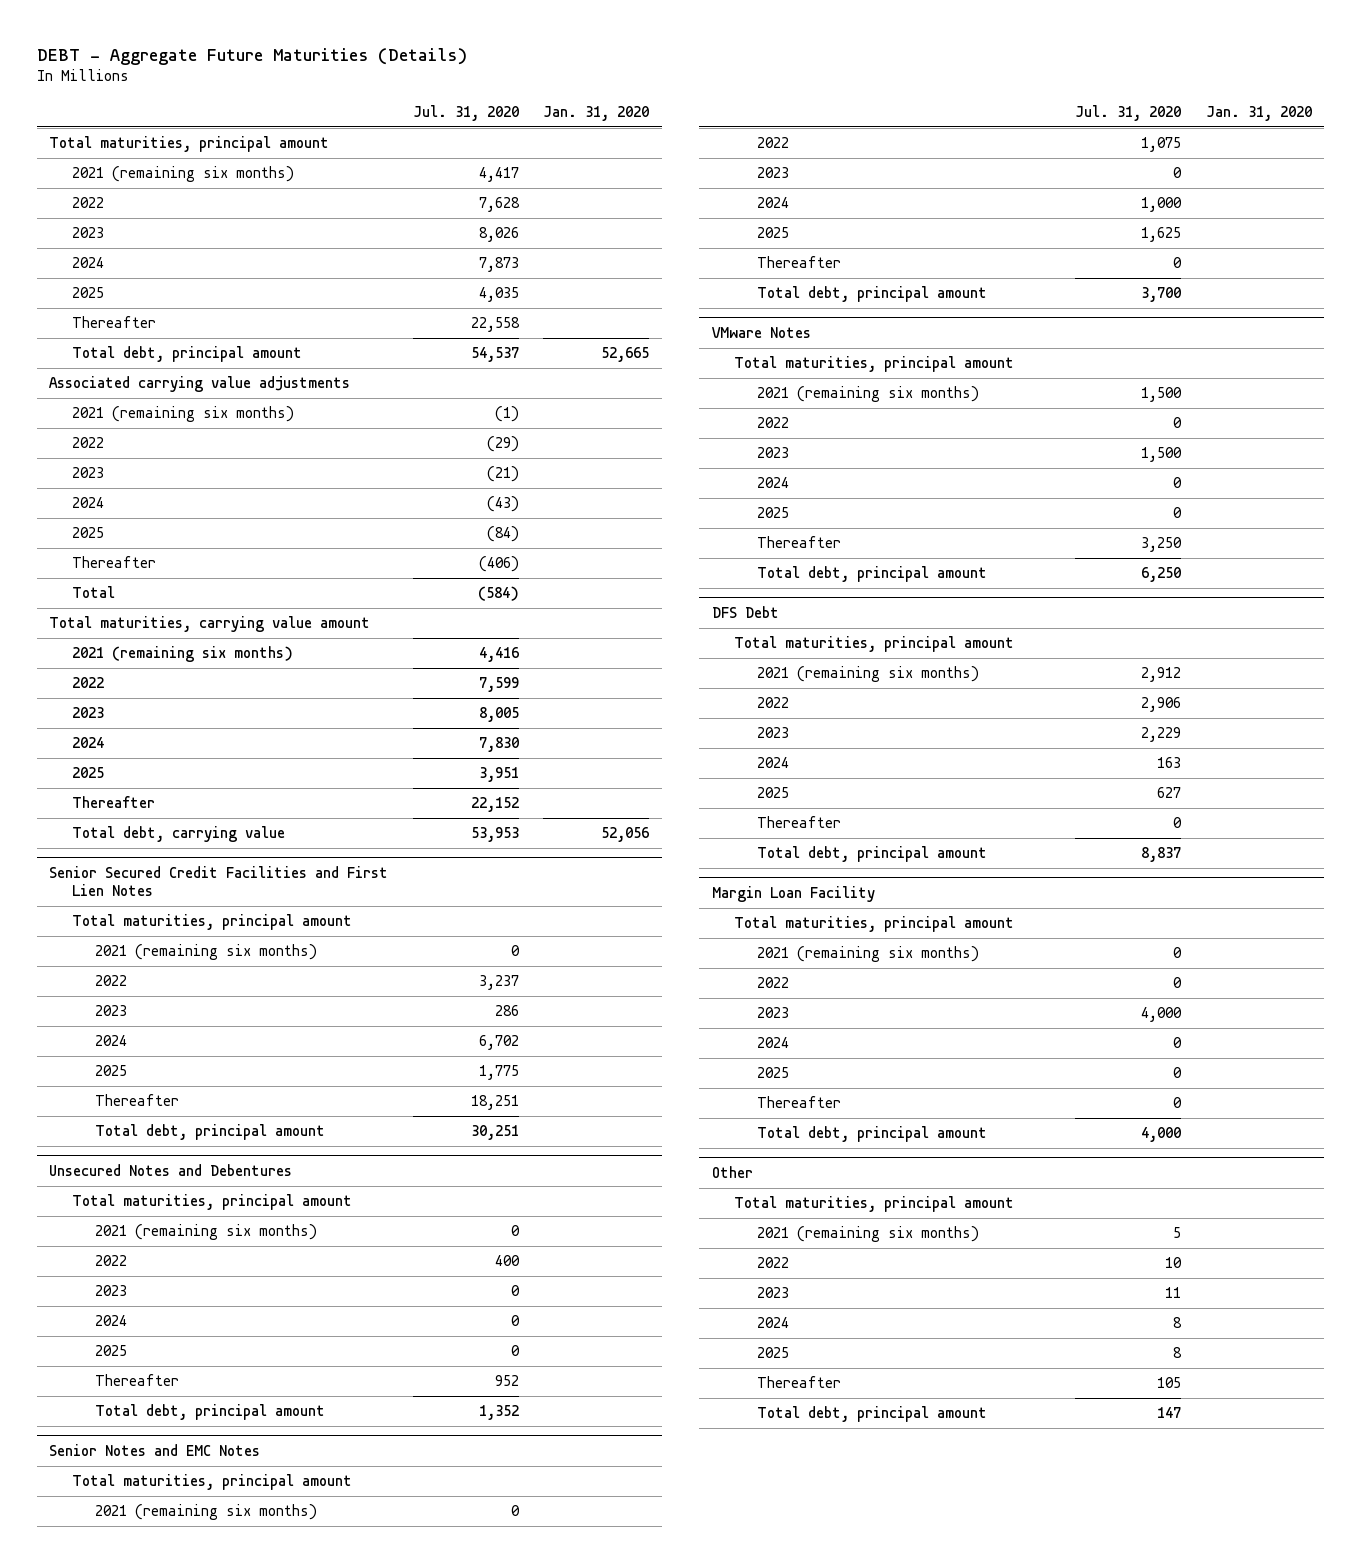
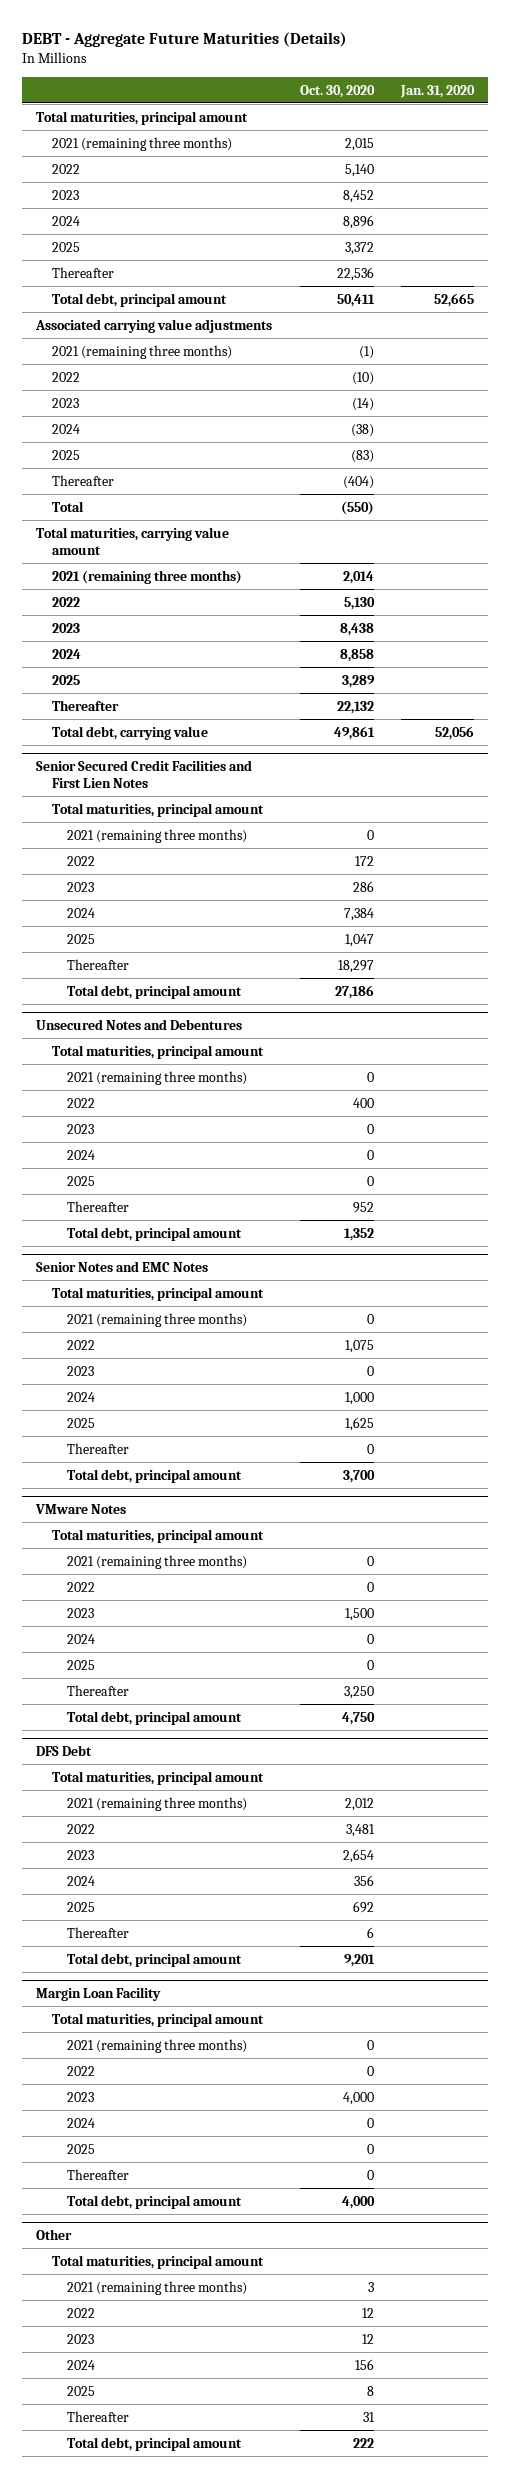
- | Jul. 31, 2020 | Jan. 31, 2020
+ | Oct. 30, 2020 | Jan. 31, 2020
- 2021 (remaining six months) | 4,417 |
+ 2021 (remaining three months) | 2,015 |
- 2021 (remaining six months) | (1) |
+ 2021 (remaining three months) | (1) |
- 2021 (remaining six months) | 4,416 |
+ 2021 (remaining three months) | 2,014 |
@ Senior Secured Credit Facilities and First Lien Notes
- 2021 (remaining six months) | 0 |
+ 2021 (remaining three months) | 0 |
@ Unsecured Notes and Debentures
- 2021 (remaining six months) | 0 |
+ 2021 (remaining three months) | 0 |
@ Senior Notes and EMC Notes
- 2021 (remaining six months) | 0 |
+ 2021 (remaining three months) | 0 |
@ VMware Notes
- 2021 (remaining six months) | 1,500 |
+ 2021 (remaining three months) | 0 |
@ DFS Debt
- 2021 (remaining six months) | 2,912 |
+ 2021 (remaining three months) | 2,012 |
@ Margin Loan Facility
- 2021 (remaining six months) | 0 |
+ 2021 (remaining three months) | 0 |
@ Other
- 2021 (remaining six months) | 5 |
+ 2021 (remaining three months) | 3 |

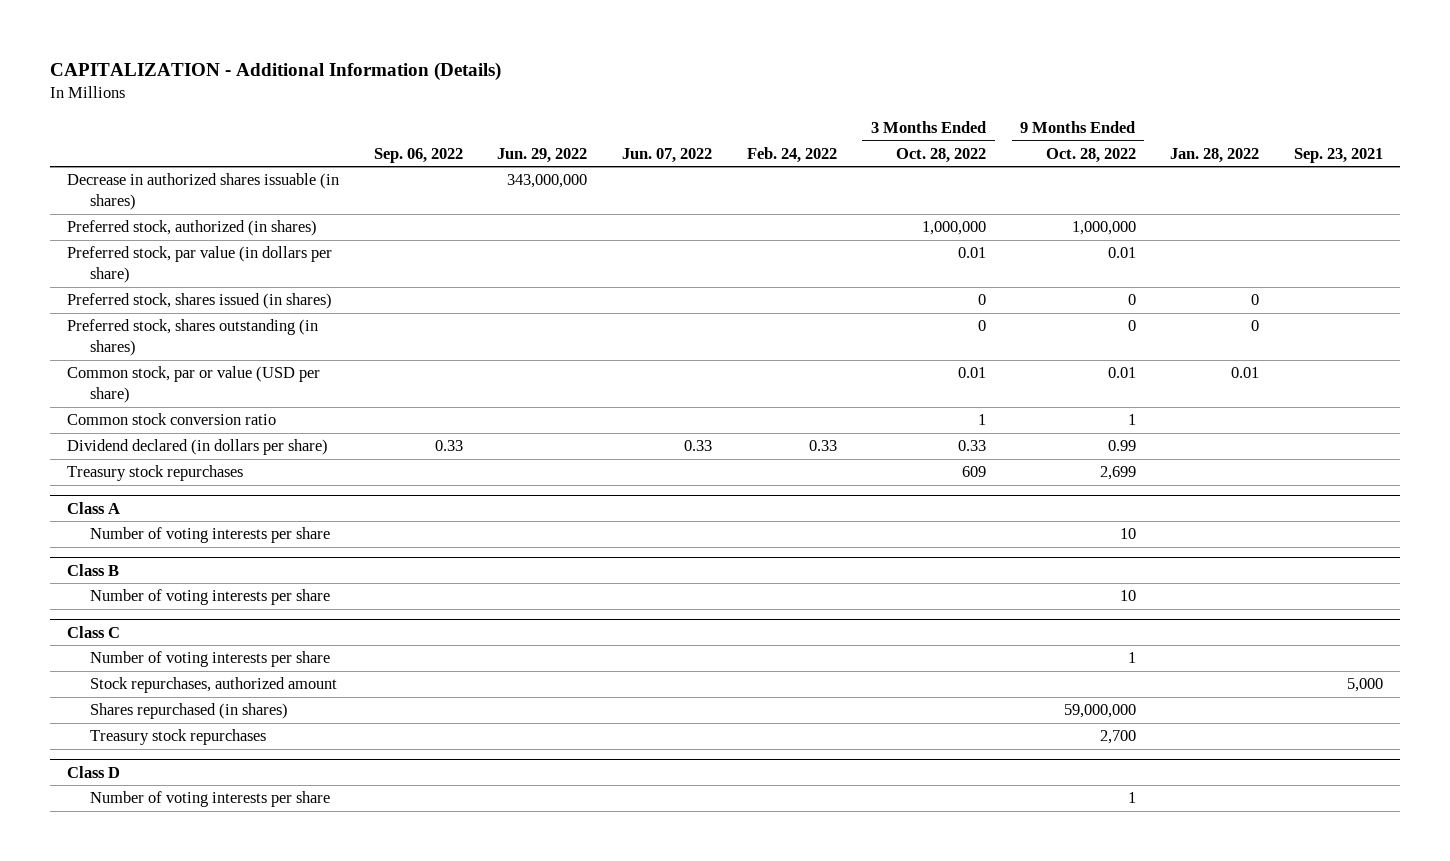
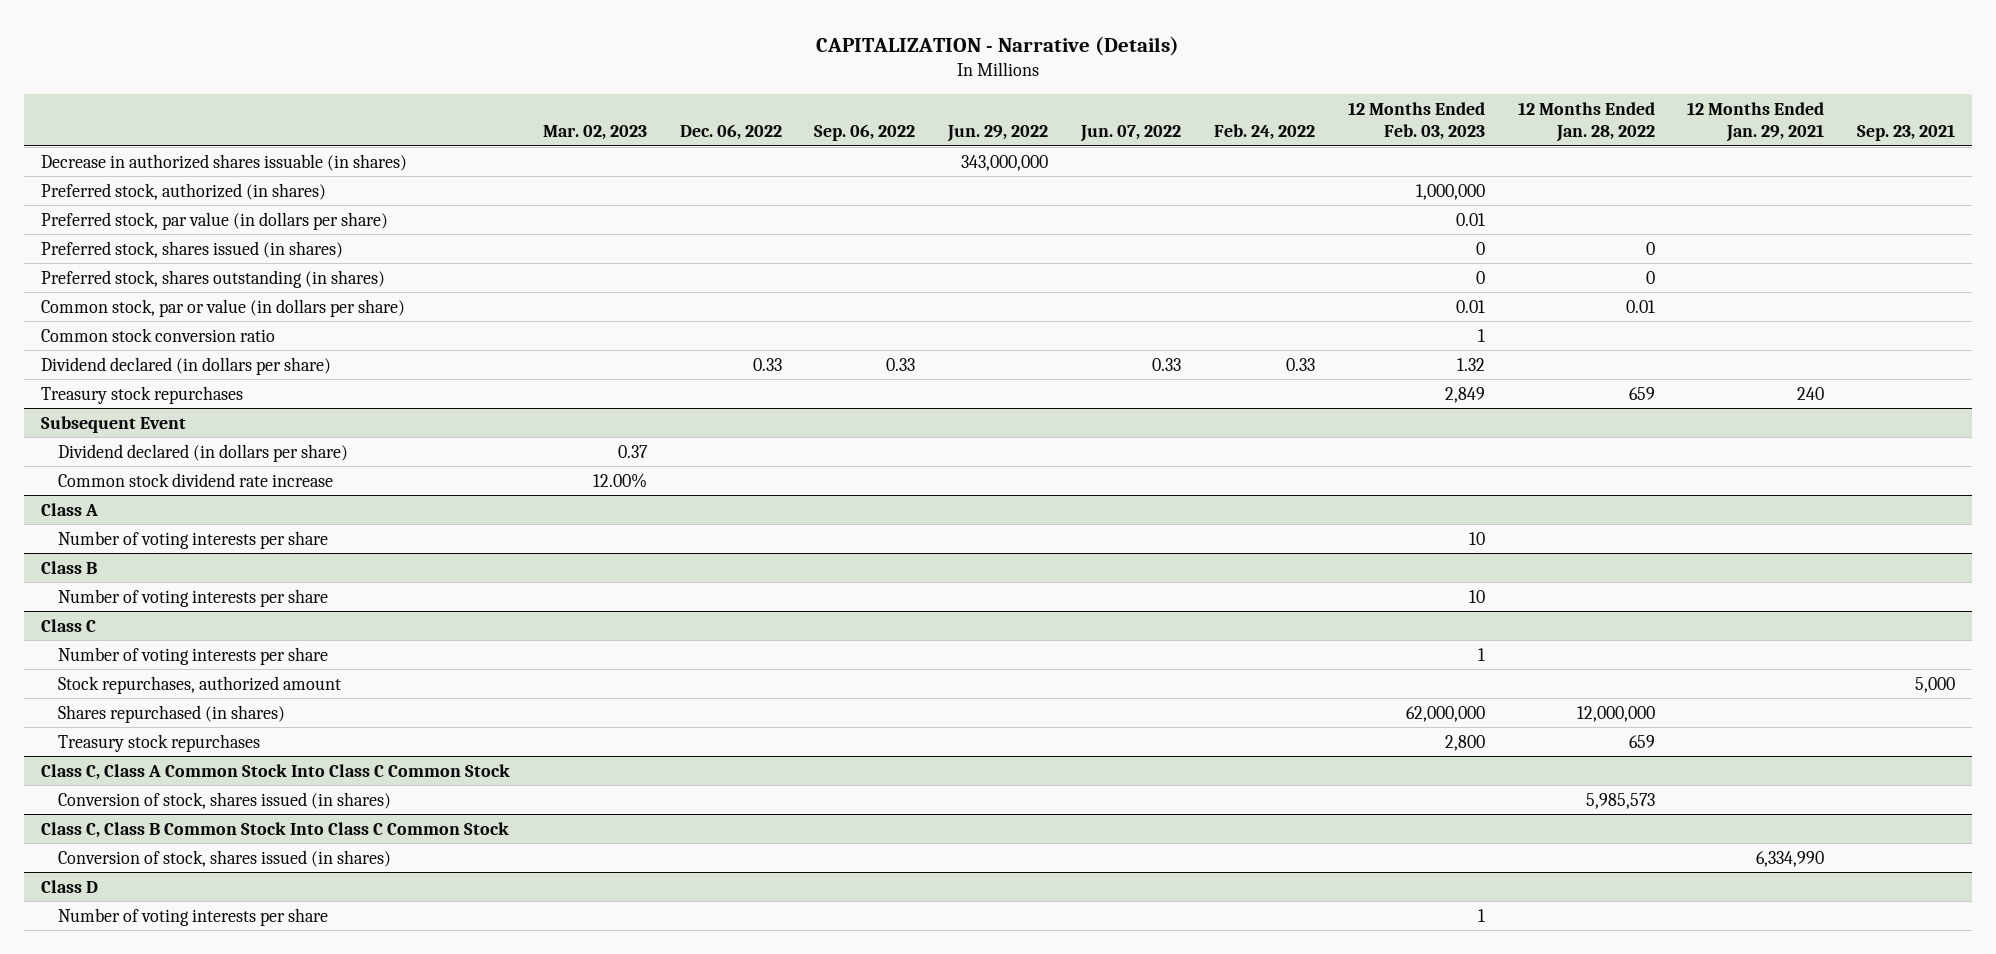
- CAPITALIZATION - Additional Information (Details)
+ CAPITALIZATION - Narrative (Details)
- | Sep. 06, 2022 | Jun. 29, 2022 | Jun. 07, 2022 | Feb. 24, 2022 | 3 Months Ended Oct. 28, 2022 | 9 Months Ended Oct. 28, 2022 | Jan. 28, 2022 | Sep. 23, 2021
+ | Mar. 02, 2023 | Dec. 06, 2022 | Sep. 06, 2022 | Jun. 29, 2022 | Jun. 07, 2022 | Feb. 24, 2022 | 12 Months Ended Feb. 03, 2023 | 12 Months Ended Jan. 28, 2022 | 12 Months Ended Jan. 29, 2021 | Sep. 23, 2021
- Common stock, par or value (USD per share) | | | | | 0.01 | 0.01 | 0.01 |
+ Common stock, par or value (in dollars per share) | | | | | | | 0.01 | 0.01 | |
+ Subsequent Event
+ Dividend declared (in dollars per share) | 0.37 | | | | | | | | |
+ Common stock dividend rate increase | 12.00% | | | | | | | | |
+ Class C, Class A Common Stock Into Class C Common Stock
+ Conversion of stock, shares issued (in shares) | | | | | | | | 5,985,573 | |
+ Class C, Class B Common Stock Into Class C Common Stock
+ Conversion of stock, shares issued (in shares) | | | | | | | | | 6,334,990 |

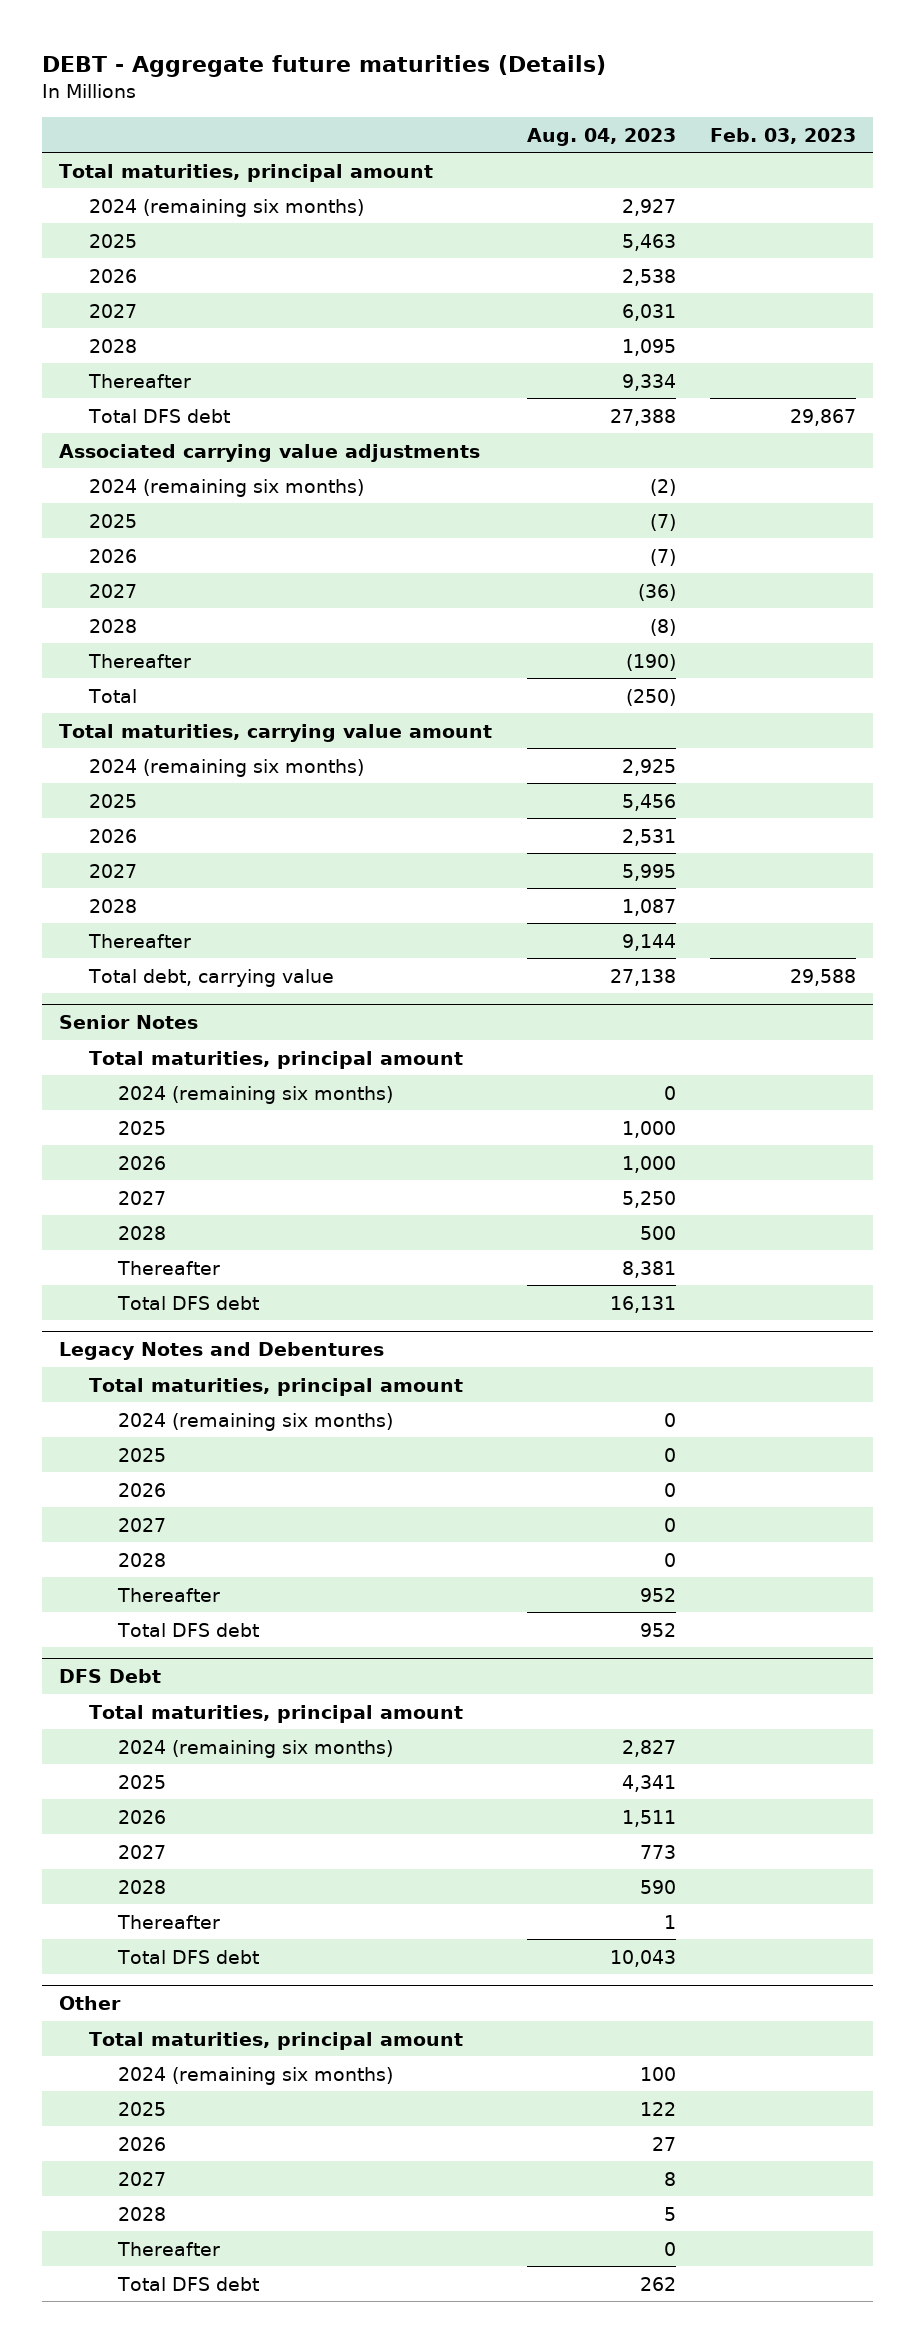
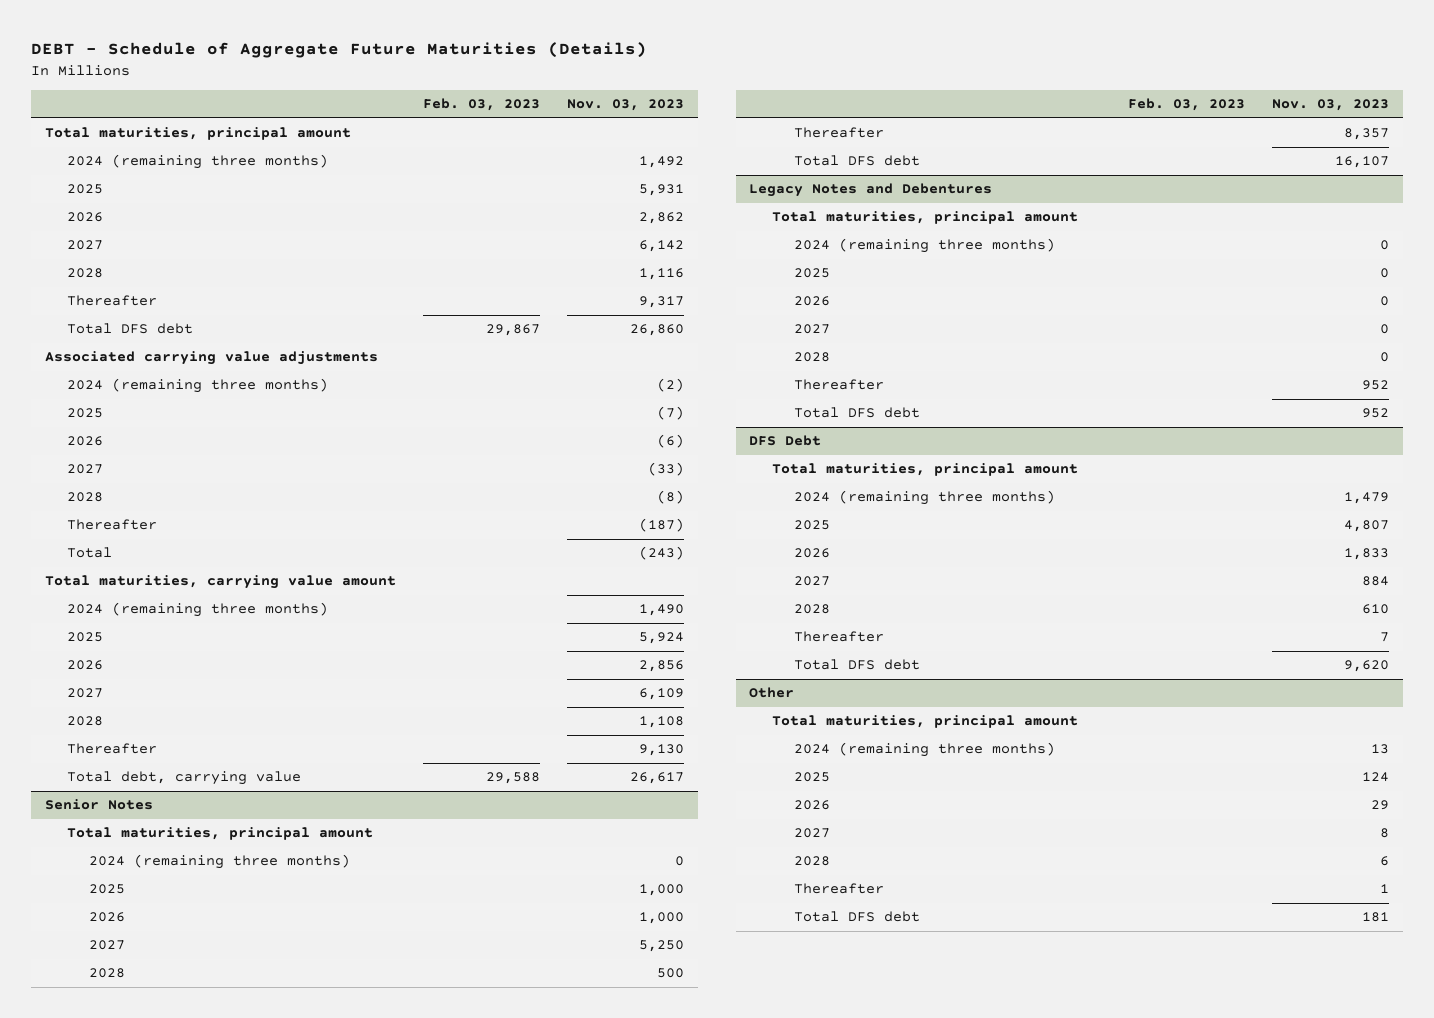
- DEBT - Aggregate future maturities (Details)
+ DEBT - Schedule of Aggregate Future Maturities (Details)
- | Aug. 04, 2023 | Feb. 03, 2023
+ | Feb. 03, 2023 | Nov. 03, 2023
- 2024 (remaining six months) | 2,927 |
+ 2024 (remaining three months) | | 1,492
- 2024 (remaining six months) | (2) |
+ 2024 (remaining three months) | | (2)
- 2024 (remaining six months) | 2,925 |
+ 2024 (remaining three months) | | 1,490
@ Senior Notes
- 2024 (remaining six months) | 0 |
+ 2024 (remaining three months) | | 0
@ Legacy Notes and Debentures
- 2024 (remaining six months) | 0 |
+ 2024 (remaining three months) | | 0
@ DFS Debt
- 2024 (remaining six months) | 2,827 |
+ 2024 (remaining three months) | | 1,479
@ Other
- 2024 (remaining six months) | 100 |
+ 2024 (remaining three months) | | 13

